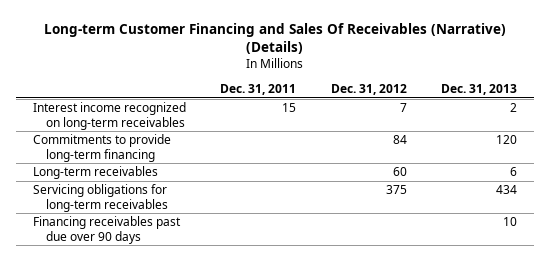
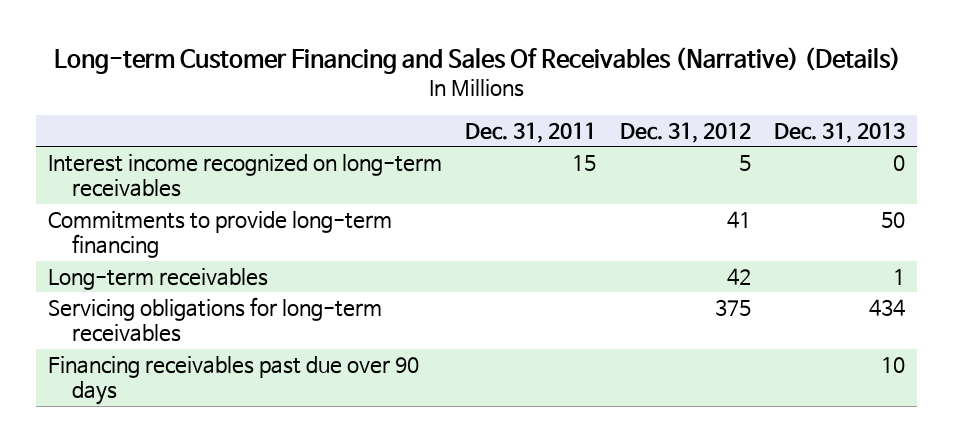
- Interest income recognized on long-term receivables | 15 | 7 | 2
- Commitments to provide long-term financing | | 84 | 120
- Long-term receivables | | 60 | 6
+ Interest income recognized on long-term receivables | 15 | 5 | 0
+ Commitments to provide long-term financing | | 41 | 50
+ Long-term receivables | | 42 | 1

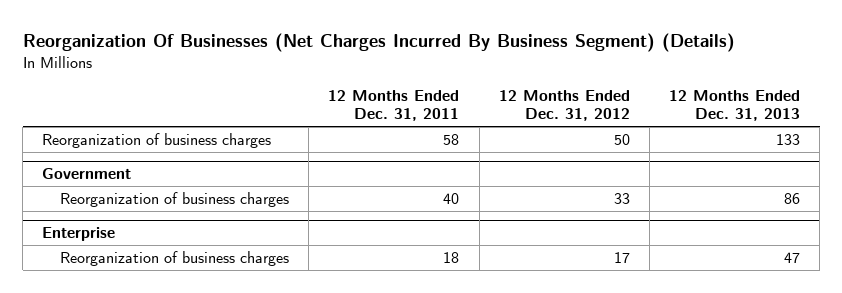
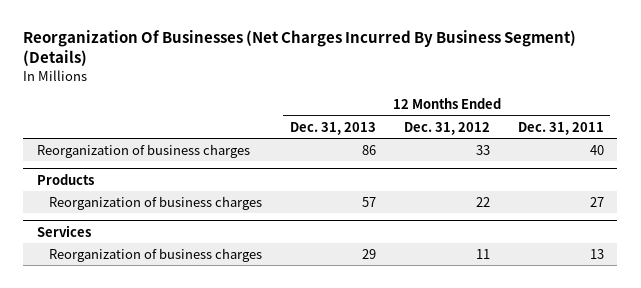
- | 12 Months Ended Dec. 31, 2011 | 12 Months Ended Dec. 31, 2012 | 12 Months Ended Dec. 31, 2013
+ | 12 Months Ended Dec. 31, 2013 | 12 Months Ended Dec. 31, 2012 | 12 Months Ended Dec. 31, 2011
- Reorganization of business charges | 58 | 50 | 133
- Government
- Enterprise
- Reorganization of business charges | 18 | 17 | 47
+ Products
+ Reorganization of business charges | 57 | 22 | 27
+ Services
+ Reorganization of business charges | 29 | 11 | 13

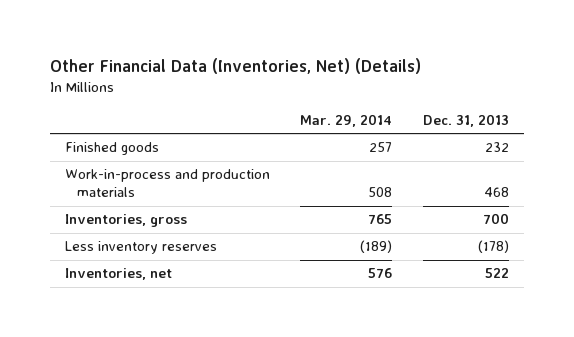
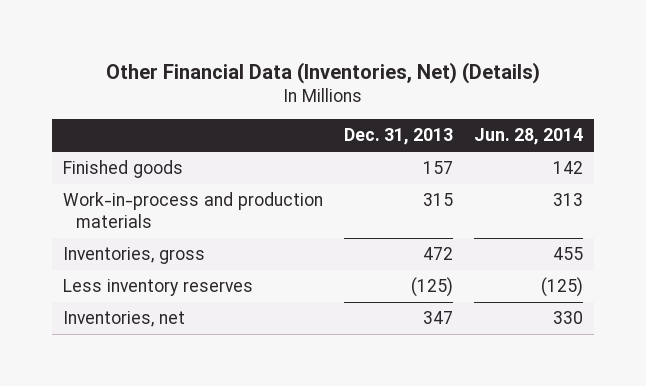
- | Mar. 29, 2014 | Dec. 31, 2013
+ | Dec. 31, 2013 | Jun. 28, 2014
- Finished goods | 257 | 232
- Work-in-process and production materials | 508 | 468
- Inventories, gross | 765 | 700
- Less inventory reserves | (189) | (178)
- Inventories, net | 576 | 522
+ Finished goods | 157 | 142
+ Work-in-process and production materials | 315 | 313
+ Inventories, gross | 472 | 455
+ Less inventory reserves | (125) | (125)
+ Inventories, net | 347 | 330

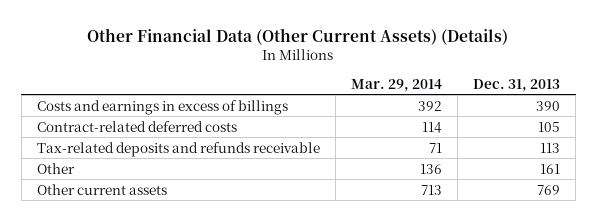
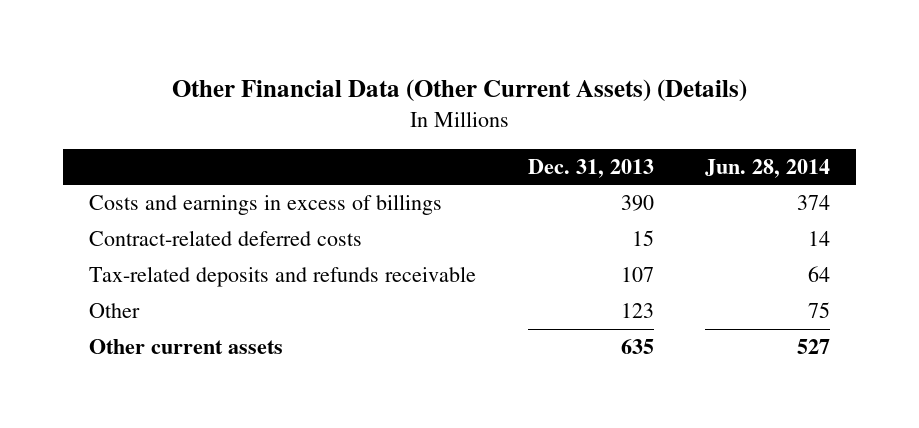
- | Mar. 29, 2014 | Dec. 31, 2013
+ | Dec. 31, 2013 | Jun. 28, 2014
- Contract-related deferred costs | 114 | 105
- Tax-related deposits and refunds receivable | 71 | 113
- Other | 136 | 161
- Other current assets | 713 | 769
+ Contract-related deferred costs | 15 | 14
+ Tax-related deposits and refunds receivable | 107 | 64
+ Other | 123 | 75
+ Other current assets | 635 | 527

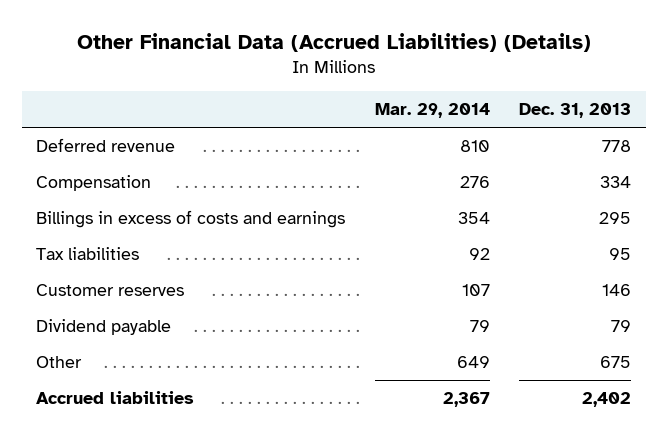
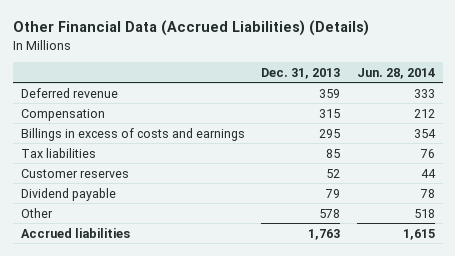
- | Mar. 29, 2014 | Dec. 31, 2013
+ | Dec. 31, 2013 | Jun. 28, 2014
- Deferred revenue | 810 | 778
- Compensation | 276 | 334
+ Deferred revenue | 359 | 333
+ Compensation | 315 | 212
- Tax liabilities | 92 | 95
- Customer reserves | 107 | 146
+ Tax liabilities | 85 | 76
+ Customer reserves | 52 | 44
- Other | 649 | 675
- Accrued liabilities | 2,367 | 2,402
+ Other | 578 | 518
+ Accrued liabilities | 1,763 | 1,615

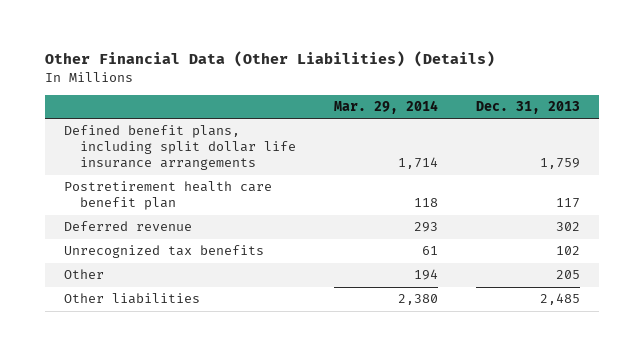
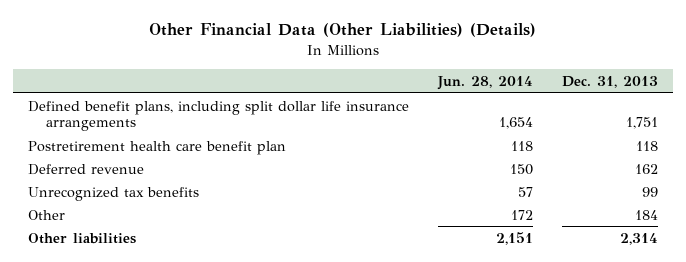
- | Mar. 29, 2014 | Dec. 31, 2013
+ | Jun. 28, 2014 | Dec. 31, 2013
- Defined benefit plans, including split dollar life insurance arrangements | 1,714 | 1,759
- Postretirement health care benefit plan | 118 | 117
- Deferred revenue | 293 | 302
- Unrecognized tax benefits | 61 | 102
- Other | 194 | 205
- Other liabilities | 2,380 | 2,485
+ Defined benefit plans, including split dollar life insurance arrangements | 1,654 | 1,751
+ Postretirement health care benefit plan | 118 | 118
+ Deferred revenue | 150 | 162
+ Unrecognized tax benefits | 57 | 99
+ Other | 172 | 184
+ Other liabilities | 2,151 | 2,314

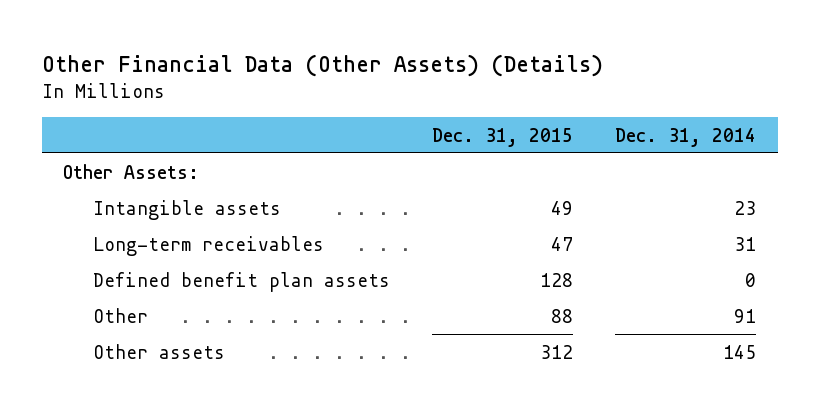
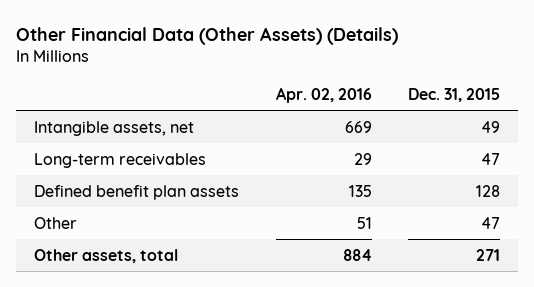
- | Dec. 31, 2015 | Dec. 31, 2014
+ | Apr. 02, 2016 | Dec. 31, 2015
- Other Assets:
- Intangible assets | 49 | 23
+ Intangible assets, net | 669 | 49
- Other | 88 | 91
- Other assets | 312 | 145
+ Other | 51 | 47
+ Other assets, total | 884 | 271

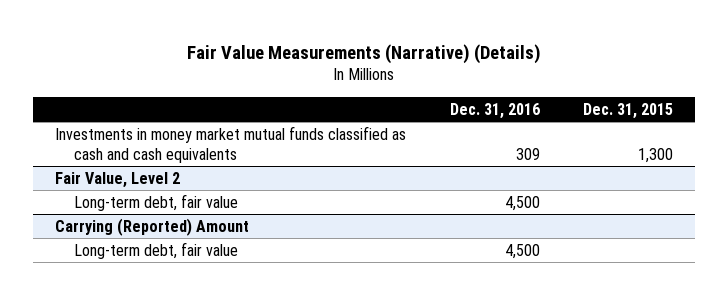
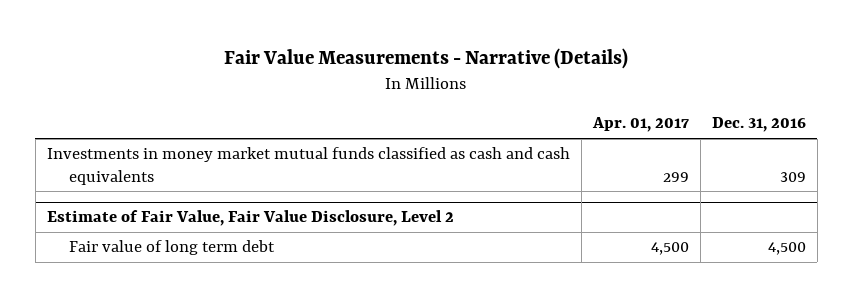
- Fair Value Measurements (Narrative) (Details)
+ Fair Value Measurements - Narrative (Details)
- | Dec. 31, 2016 | Dec. 31, 2015
+ | Apr. 01, 2017 | Dec. 31, 2016
- Fair Value, Level 2
- Long-term debt, fair value | 4,500 |
- Carrying (Reported) Amount
- Long-term debt, fair value | 4,500 |
+ Estimate of Fair Value, Fair Value Disclosure, Level 2
+ Fair value of long term debt | 4,500 | 4,500

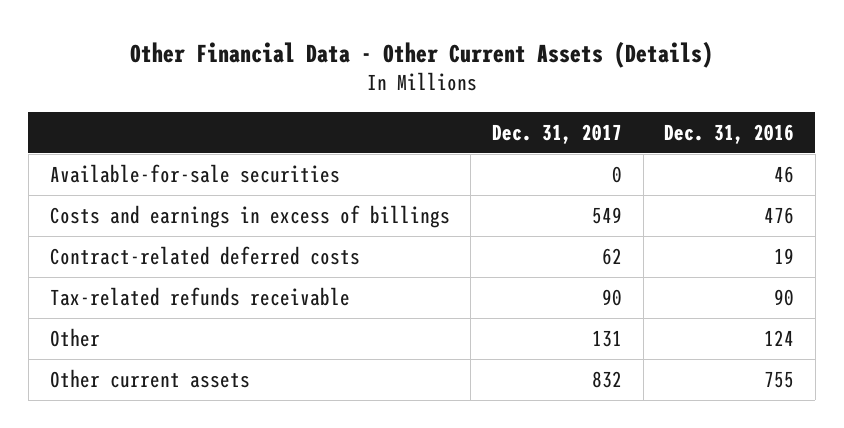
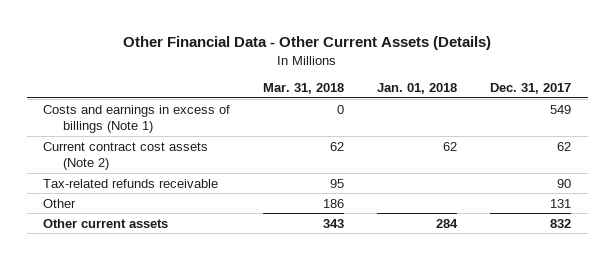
- | Dec. 31, 2017 | Dec. 31, 2016
+ | Mar. 31, 2018 | Jan. 01, 2018 | Dec. 31, 2017
- Available-for-sale securities | 0 | 46
- Costs and earnings in excess of billings | 549 | 476
- Contract-related deferred costs | 62 | 19
+ Costs and earnings in excess of billings (Note 1) | 0 | | 549
+ Current contract cost assets (Note 2) | 62 | 62 | 62

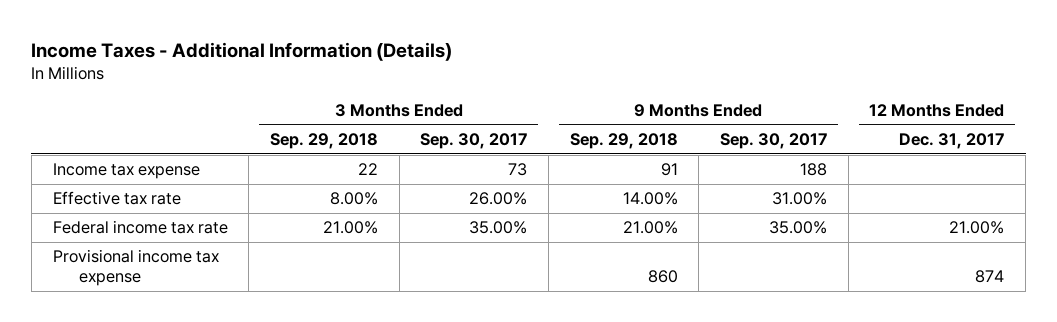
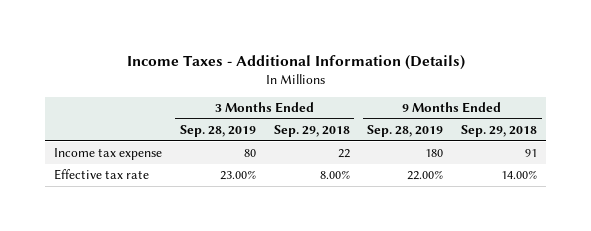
- | 3 Months Ended Sep. 29, 2018 | 3 Months Ended Sep. 30, 2017 | 9 Months Ended Sep. 29, 2018 | 9 Months Ended Sep. 30, 2017 | 12 Months Ended Dec. 31, 2017
+ | 3 Months Ended Sep. 28, 2019 | 3 Months Ended Sep. 29, 2018 | 9 Months Ended Sep. 28, 2019 | 9 Months Ended Sep. 29, 2018
- Federal income tax rate | 21.00% | 35.00% | 21.00% | 35.00% | 21.00%
- Provisional income tax expense | | | 860 | | 874

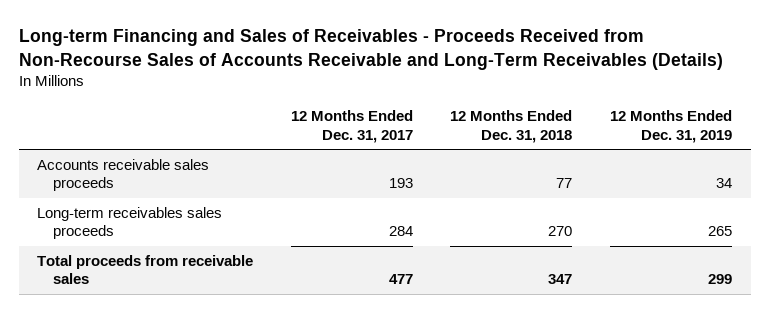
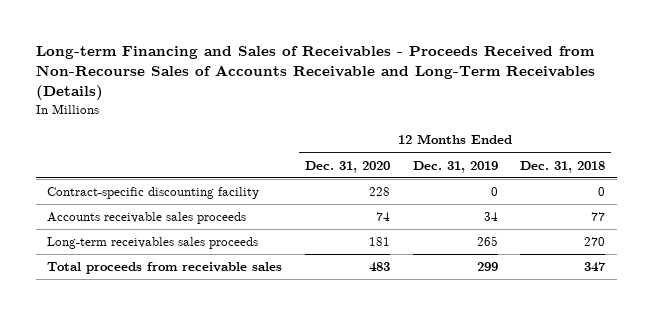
- | 12 Months Ended Dec. 31, 2017 | 12 Months Ended Dec. 31, 2018 | 12 Months Ended Dec. 31, 2019
+ | 12 Months Ended Dec. 31, 2020 | 12 Months Ended Dec. 31, 2019 | 12 Months Ended Dec. 31, 2018
+ Contract-specific discounting facility | 228 | 0 | 0

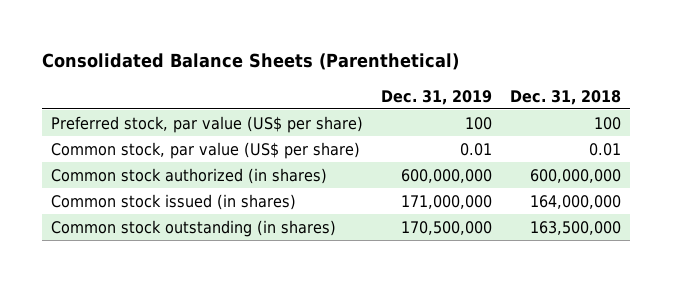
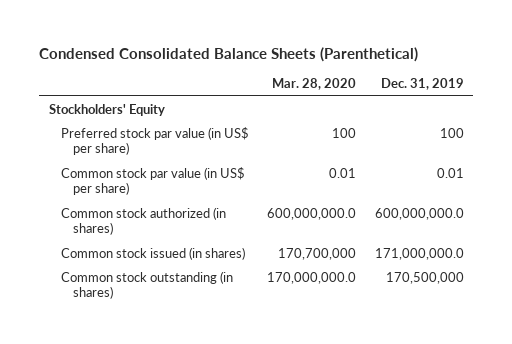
- Consolidated Balance Sheets (Parenthetical)
+ Condensed Consolidated Balance Sheets (Parenthetical)
- | Dec. 31, 2019 | Dec. 31, 2018
+ | Mar. 28, 2020 | Dec. 31, 2019
- Preferred stock, par value (US$ per share) | 100 | 100
- Common stock, par value (US$ per share) | 0.01 | 0.01
- Common stock authorized (in shares) | 600,000,000 | 600,000,000
- Common stock issued (in shares) | 171,000,000 | 164,000,000
+ Stockholders' Equity
+ Preferred stock par value (in US$ per share) | 100 | 100
+ Common stock par value (in US$ per share) | 0.01 | 0.01
+ Common stock authorized (in shares) | 600,000,000.0 | 600,000,000.0
+ Common stock issued (in shares) | 170,700,000 | 171,000,000.0

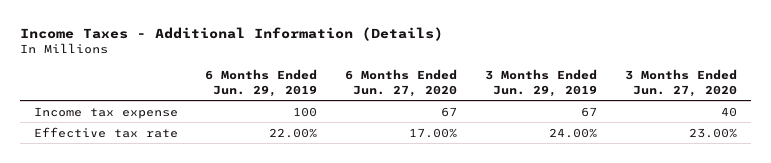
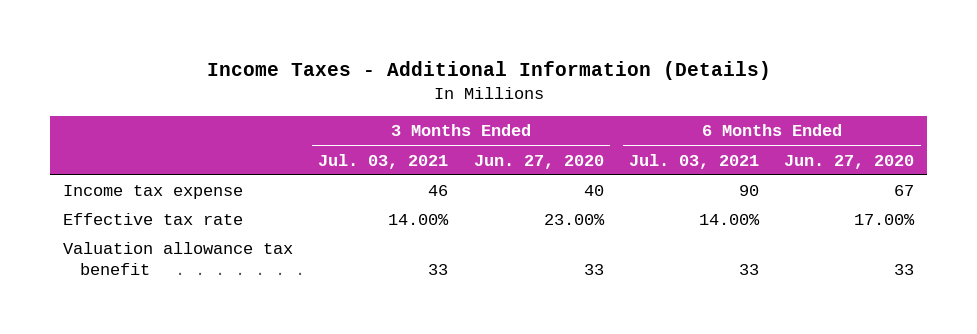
- | 6 Months Ended Jun. 29, 2019 | 6 Months Ended Jun. 27, 2020 | 3 Months Ended Jun. 29, 2019 | 3 Months Ended Jun. 27, 2020
+ | 3 Months Ended Jul. 03, 2021 | 3 Months Ended Jun. 27, 2020 | 6 Months Ended Jul. 03, 2021 | 6 Months Ended Jun. 27, 2020
+ Valuation allowance tax benefit | 33 | 33 | 33 | 33

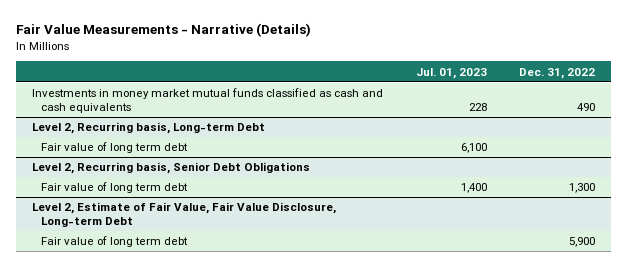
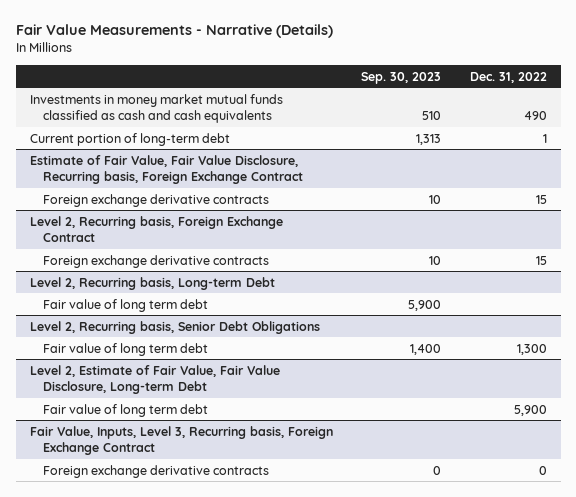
- | Jul. 01, 2023 | Dec. 31, 2022
+ | Sep. 30, 2023 | Dec. 31, 2022
+ Current portion of long-term debt | 1,313 | 1
+ Estimate of Fair Value, Fair Value Disclosure, Recurring basis, Foreign Exchange Contract
+ Foreign exchange derivative contracts | 10 | 15
+ Level 2, Recurring basis, Foreign Exchange Contract
+ Foreign exchange derivative contracts | 10 | 15
+ Fair Value, Inputs, Level 3, Recurring basis, Foreign Exchange Contract
+ Foreign exchange derivative contracts | 0 | 0

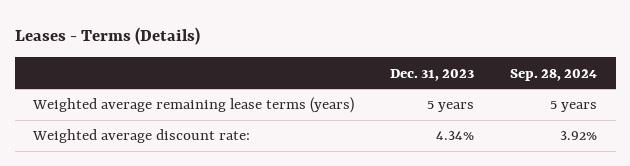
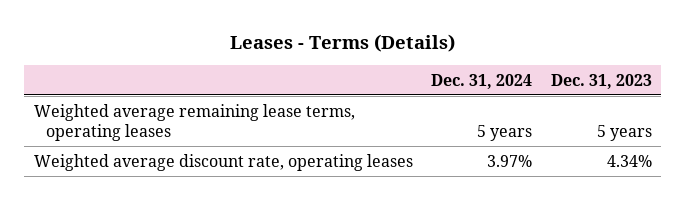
- | Dec. 31, 2023 | Sep. 28, 2024
+ | Dec. 31, 2024 | Dec. 31, 2023
- Weighted average remaining lease terms (years) | 5 years | 5 years
- Weighted average discount rate: | 4.34% | 3.92%
+ Weighted average remaining lease terms, operating leases | 5 years | 5 years
+ Weighted average discount rate, operating leases | 3.97% | 4.34%

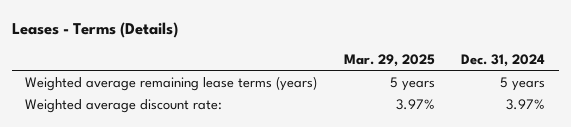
- | Dec. 31, 2024 | Dec. 31, 2023
+ | Mar. 29, 2025 | Dec. 31, 2024
- Weighted average remaining lease terms, operating leases | 5 years | 5 years
- Weighted average discount rate, operating leases | 3.97% | 4.34%
+ Weighted average remaining lease terms (years) | 5 years | 5 years
+ Weighted average discount rate: | 3.97% | 3.97%

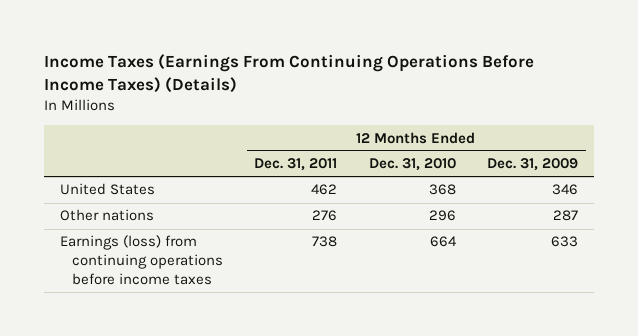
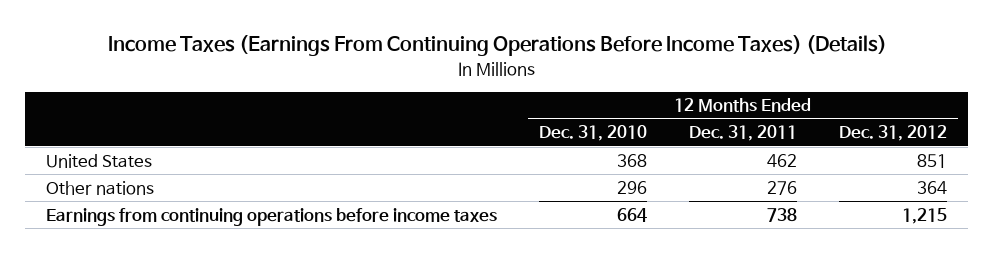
- | 12 Months Ended Dec. 31, 2011 | 12 Months Ended Dec. 31, 2010 | 12 Months Ended Dec. 31, 2009
+ | 12 Months Ended Dec. 31, 2010 | 12 Months Ended Dec. 31, 2011 | 12 Months Ended Dec. 31, 2012
- Earnings (loss) from continuing operations before income taxes | 738 | 664 | 633
+ Earnings from continuing operations before income taxes | 664 | 738 | 1,215

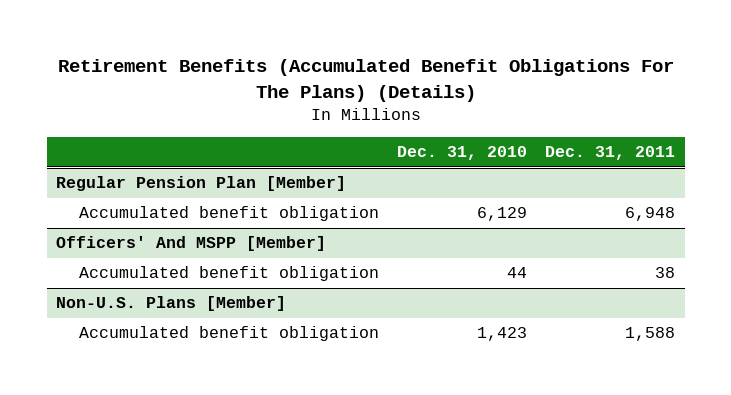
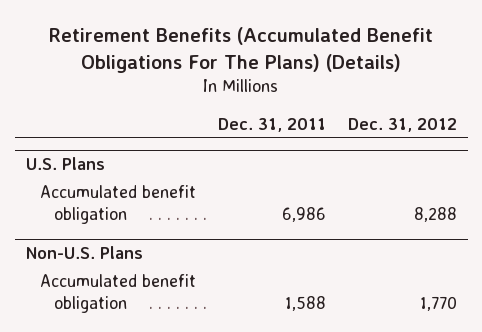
- | Dec. 31, 2010 | Dec. 31, 2011
+ | Dec. 31, 2011 | Dec. 31, 2012
- Regular Pension Plan [Member]
- Accumulated benefit obligation | 6,129 | 6,948
- Officers' And MSPP [Member]
- Accumulated benefit obligation | 44 | 38
- Non-U.S. Plans [Member]
+ U.S. Plans
+ Accumulated benefit obligation | 6,986 | 8,288
+ Non-U.S. Plans

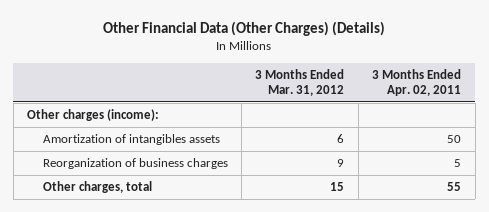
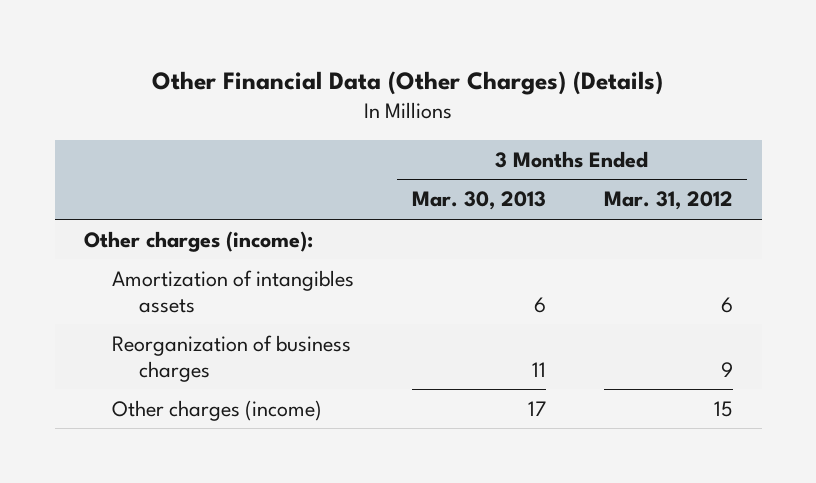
- | 3 Months Ended Mar. 31, 2012 | 3 Months Ended Apr. 02, 2011
+ | 3 Months Ended Mar. 30, 2013 | 3 Months Ended Mar. 31, 2012
- Other charges, total | 15 | 55
+ Other charges (income) | 17 | 15

